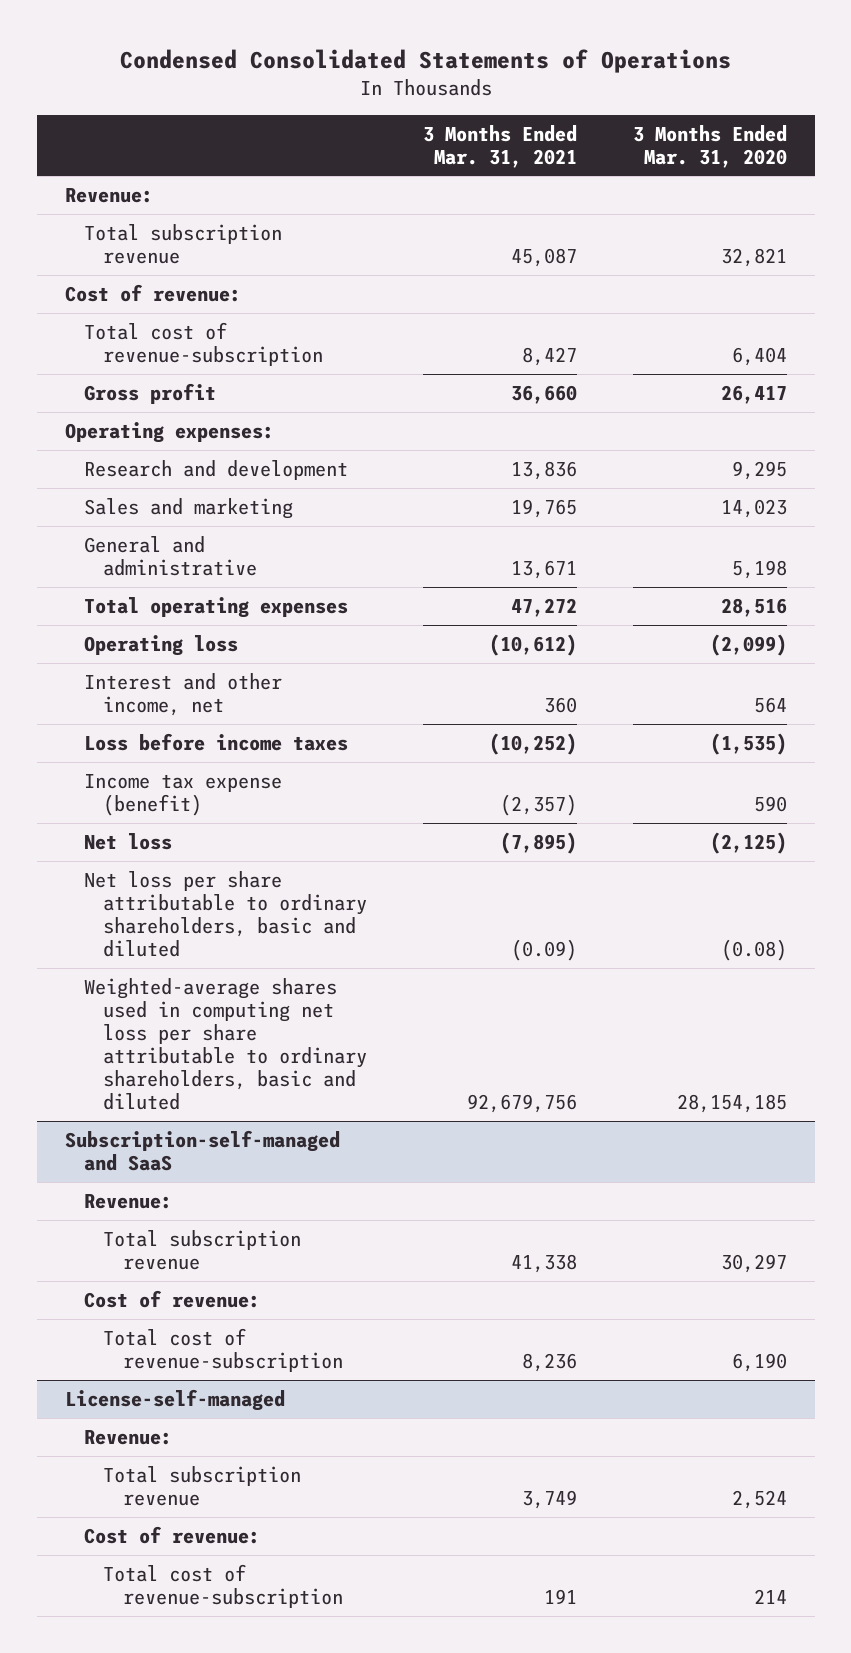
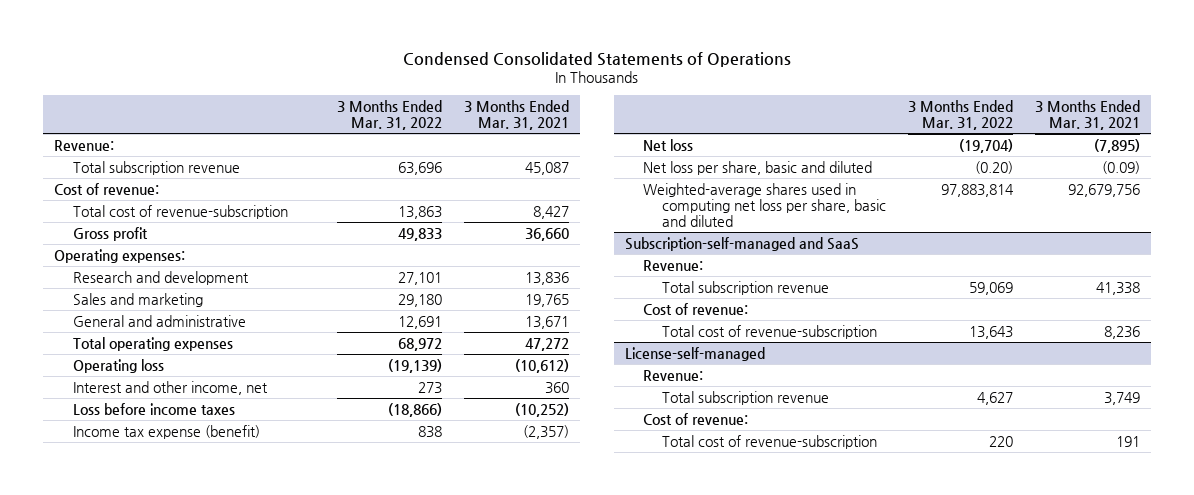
- | 3 Months Ended Mar. 31, 2021 | 3 Months Ended Mar. 31, 2020
+ | 3 Months Ended Mar. 31, 2022 | 3 Months Ended Mar. 31, 2021
- Net loss per share attributable to ordinary shareholders, basic and diluted | (0.09) | (0.08)
- Weighted-average shares used in computing net loss per share attributable to ordinary shareholders, basic and diluted | 92,679,756 | 28,154,185
+ Net loss per share, basic and diluted | (0.20) | (0.09)
+ Weighted-average shares used in computing net loss per share, basic and diluted | 97,883,814 | 92,679,756

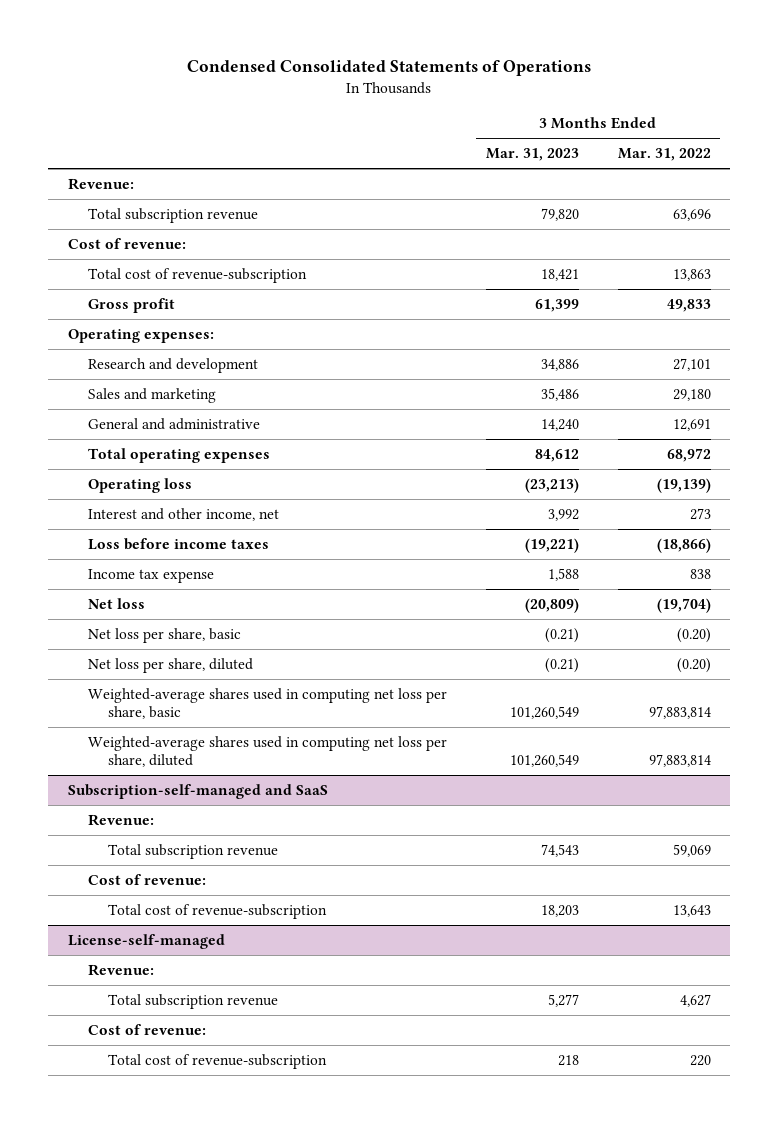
- | 3 Months Ended Mar. 31, 2022 | 3 Months Ended Mar. 31, 2021
+ | 3 Months Ended Mar. 31, 2023 | 3 Months Ended Mar. 31, 2022
- Income tax expense (benefit) | 838 | (2,357)
+ Income tax expense | 1,588 | 838
- Net loss per share, basic and diluted | (0.20) | (0.09)
- Weighted-average shares used in computing net loss per share, basic and diluted | 97,883,814 | 92,679,756
+ Net loss per share, basic | (0.21) | (0.20)
+ Net loss per share, diluted | (0.21) | (0.20)
+ Weighted-average shares used in computing net loss per share, basic | 101,260,549 | 97,883,814
+ Weighted-average shares used in computing net loss per share, diluted | 101,260,549 | 97,883,814

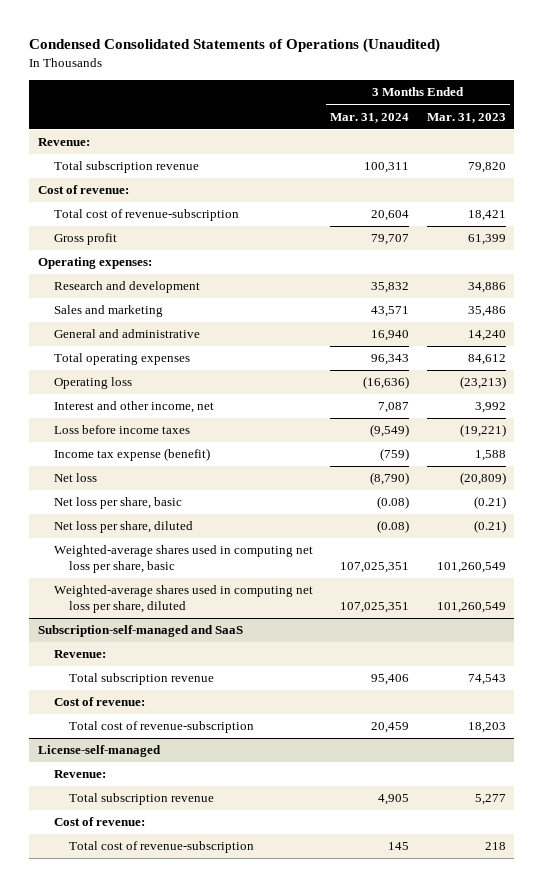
- Condensed Consolidated Statements of Operations
+ Condensed Consolidated Statements of Operations (Unaudited)
- | 3 Months Ended Mar. 31, 2023 | 3 Months Ended Mar. 31, 2022
+ | 3 Months Ended Mar. 31, 2024 | 3 Months Ended Mar. 31, 2023
- Income tax expense | 1,588 | 838
+ Income tax expense (benefit) | (759) | 1,588

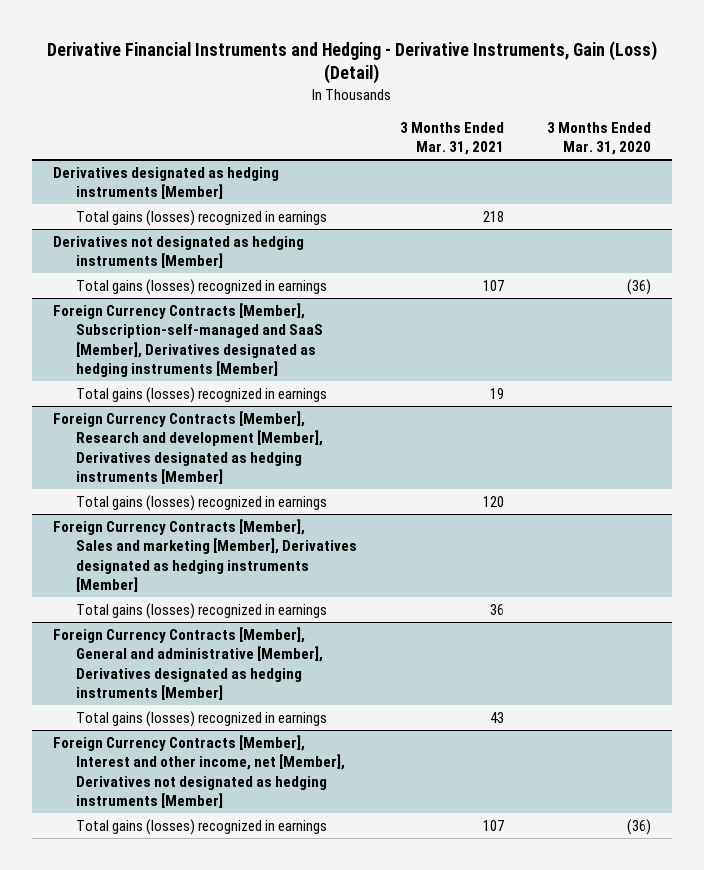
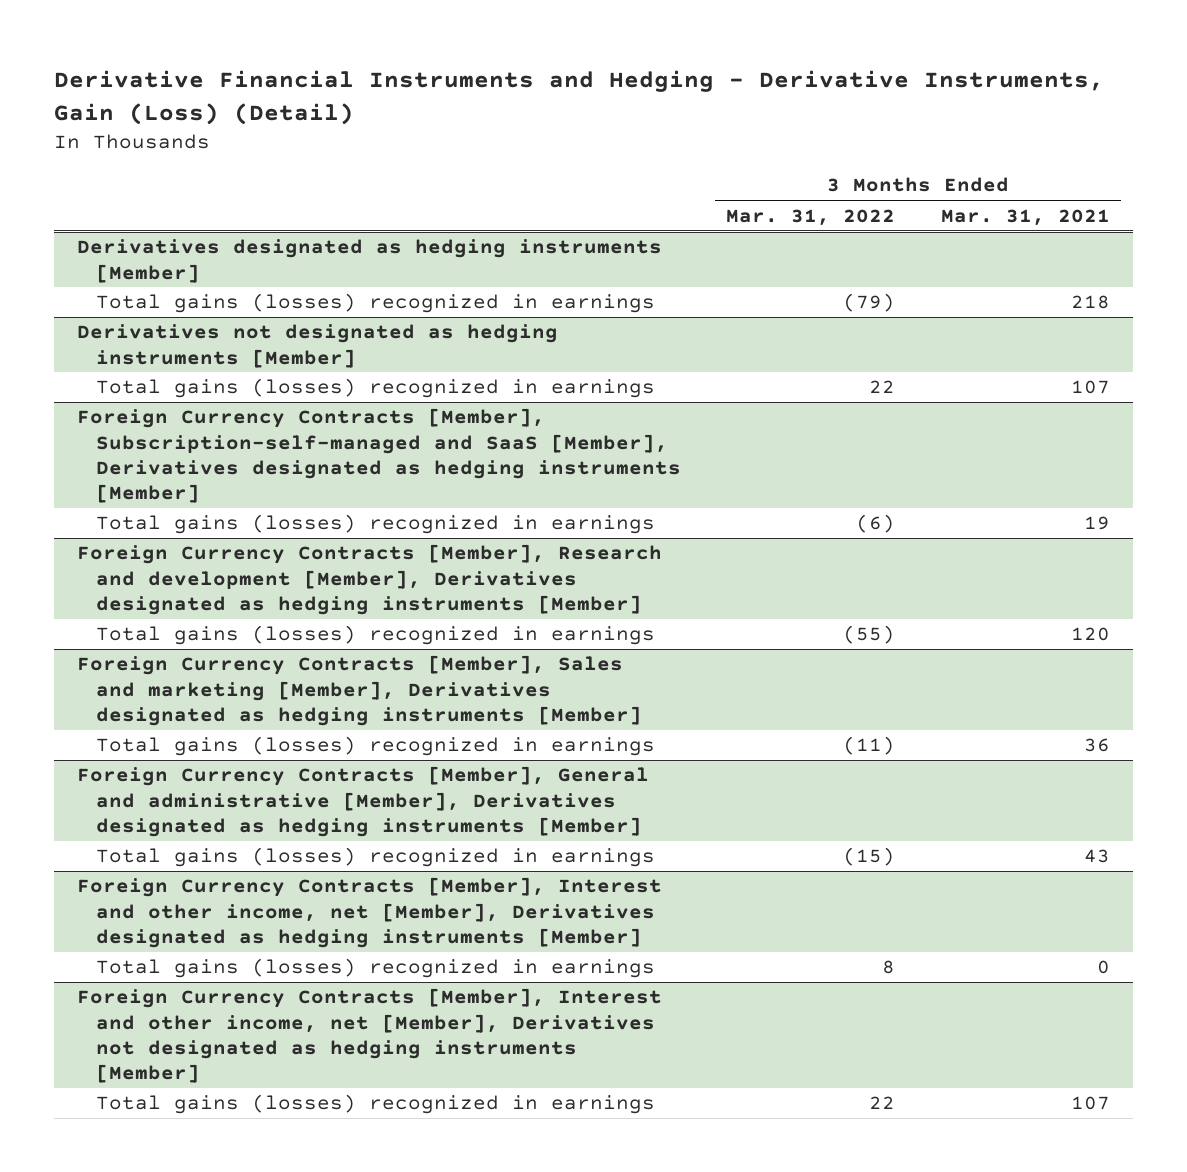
- | 3 Months Ended Mar. 31, 2021 | 3 Months Ended Mar. 31, 2020
+ | 3 Months Ended Mar. 31, 2022 | 3 Months Ended Mar. 31, 2021
+ Foreign Currency Contracts [Member], Interest and other income, net [Member], Derivatives designated as hedging instruments [Member]
+ Total gains (losses) recognized in earnings | 8 | 0

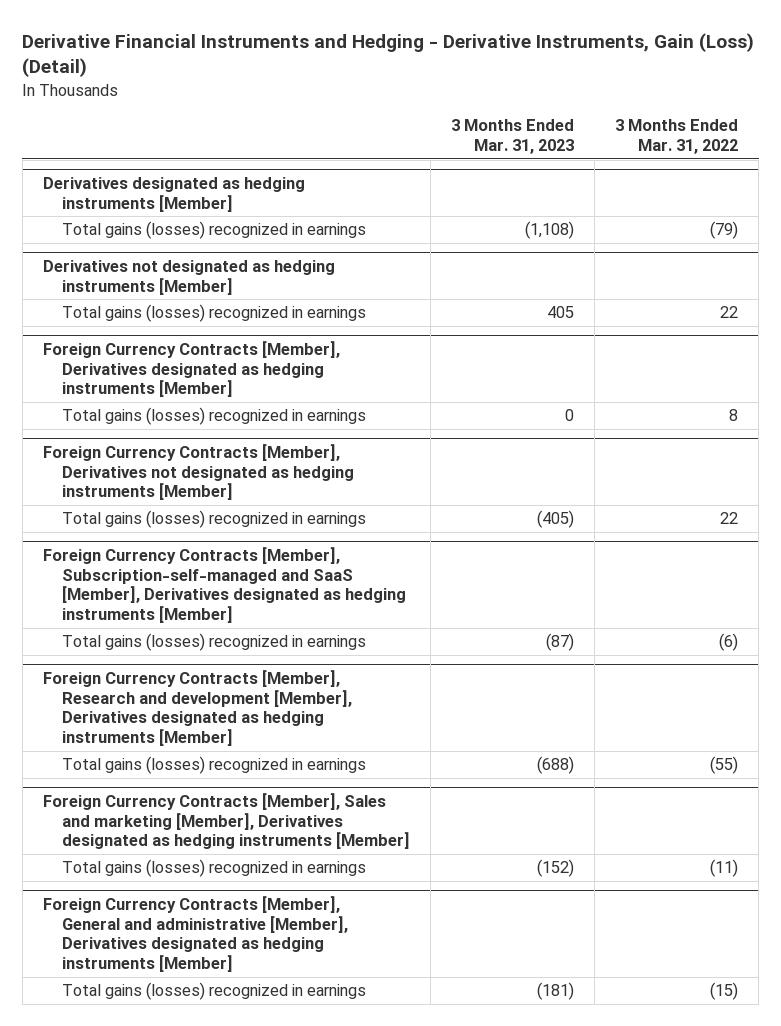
- | 3 Months Ended Mar. 31, 2022 | 3 Months Ended Mar. 31, 2021
+ | 3 Months Ended Mar. 31, 2023 | 3 Months Ended Mar. 31, 2022
+ Foreign Currency Contracts [Member], Derivatives designated as hedging instruments [Member]
+ Total gains (losses) recognized in earnings | 0 | 8
+ Foreign Currency Contracts [Member], Derivatives not designated as hedging instruments [Member]
+ Total gains (losses) recognized in earnings | (405) | 22
- Foreign Currency Contracts [Member], Interest and other income, net [Member], Derivatives designated as hedging instruments [Member]
- Total gains (losses) recognized in earnings | 8 | 0
- Foreign Currency Contracts [Member], Interest and other income, net [Member], Derivatives not designated as hedging instruments [Member]
- Total gains (losses) recognized in earnings | 22 | 107

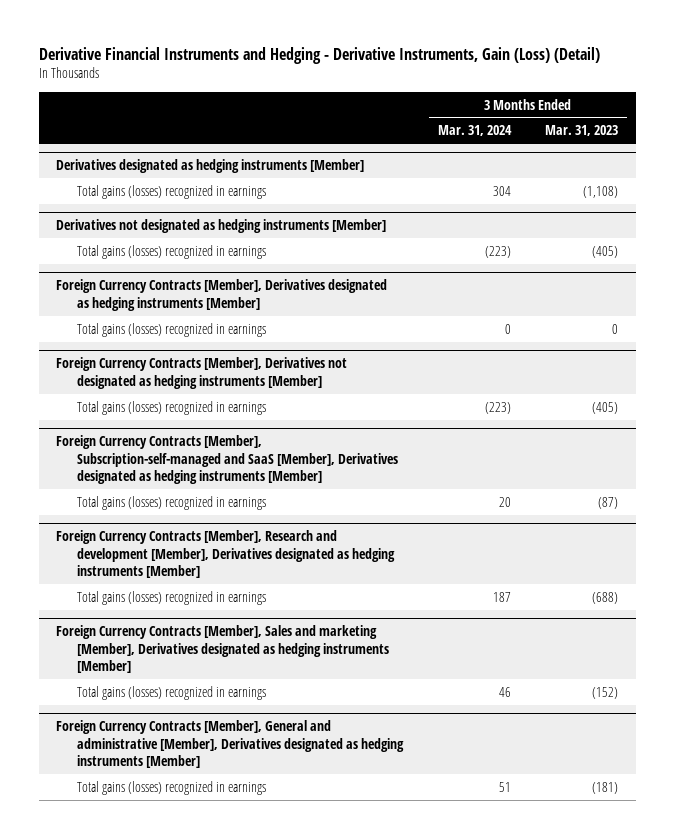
- | 3 Months Ended Mar. 31, 2023 | 3 Months Ended Mar. 31, 2022
+ | 3 Months Ended Mar. 31, 2024 | 3 Months Ended Mar. 31, 2023
@ Derivatives not designated as hedging instruments [Member]
- Total gains (losses) recognized in earnings | 405 | 22
+ Total gains (losses) recognized in earnings | (223) | (405)

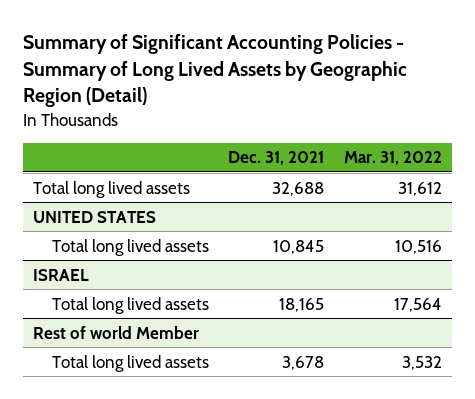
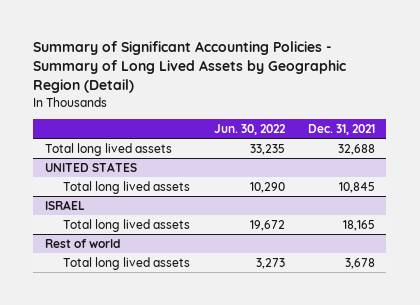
- | Dec. 31, 2021 | Mar. 31, 2022
+ | Jun. 30, 2022 | Dec. 31, 2021
- Rest of world Member
+ Rest of world

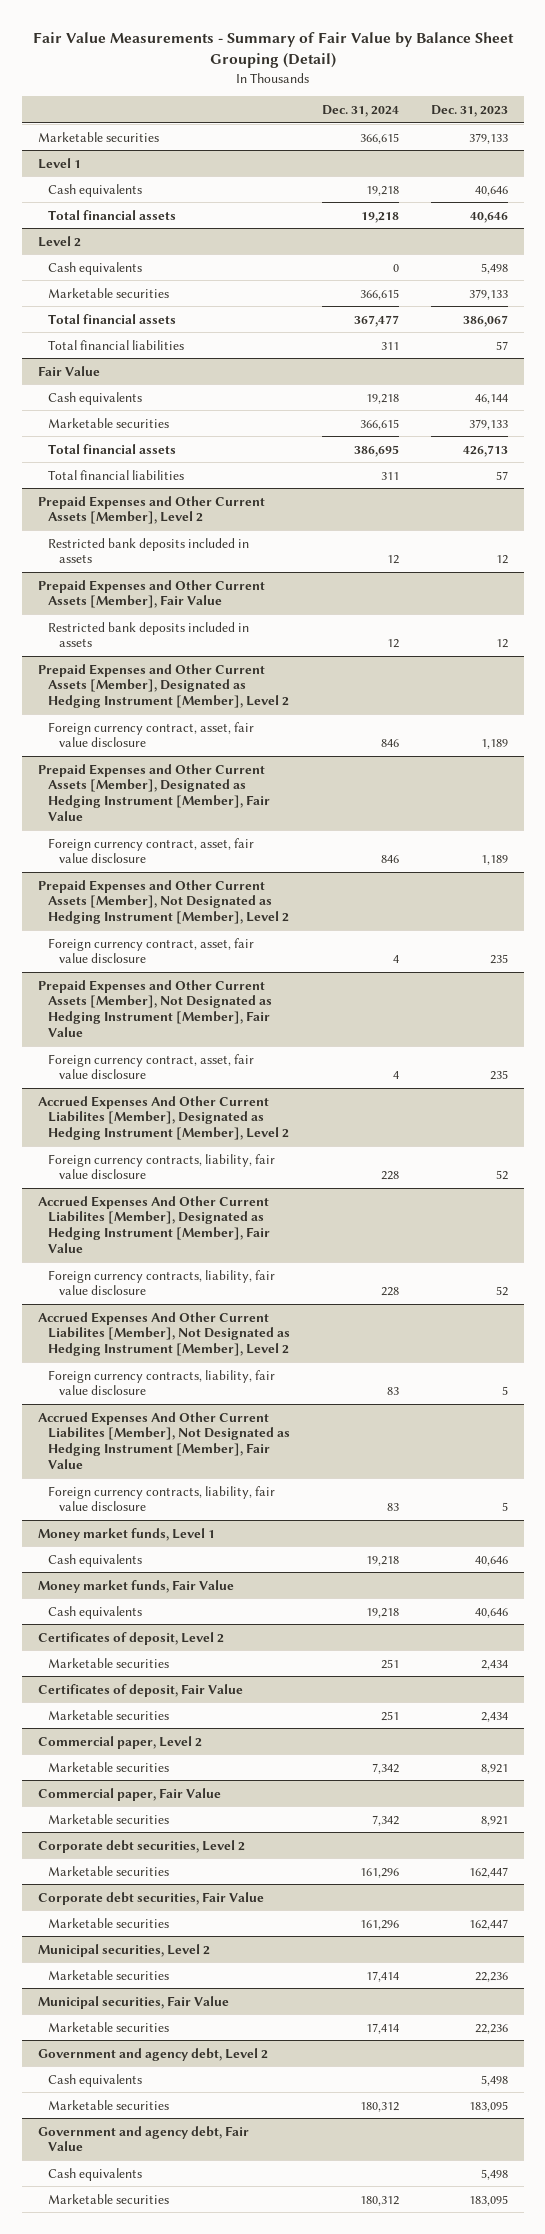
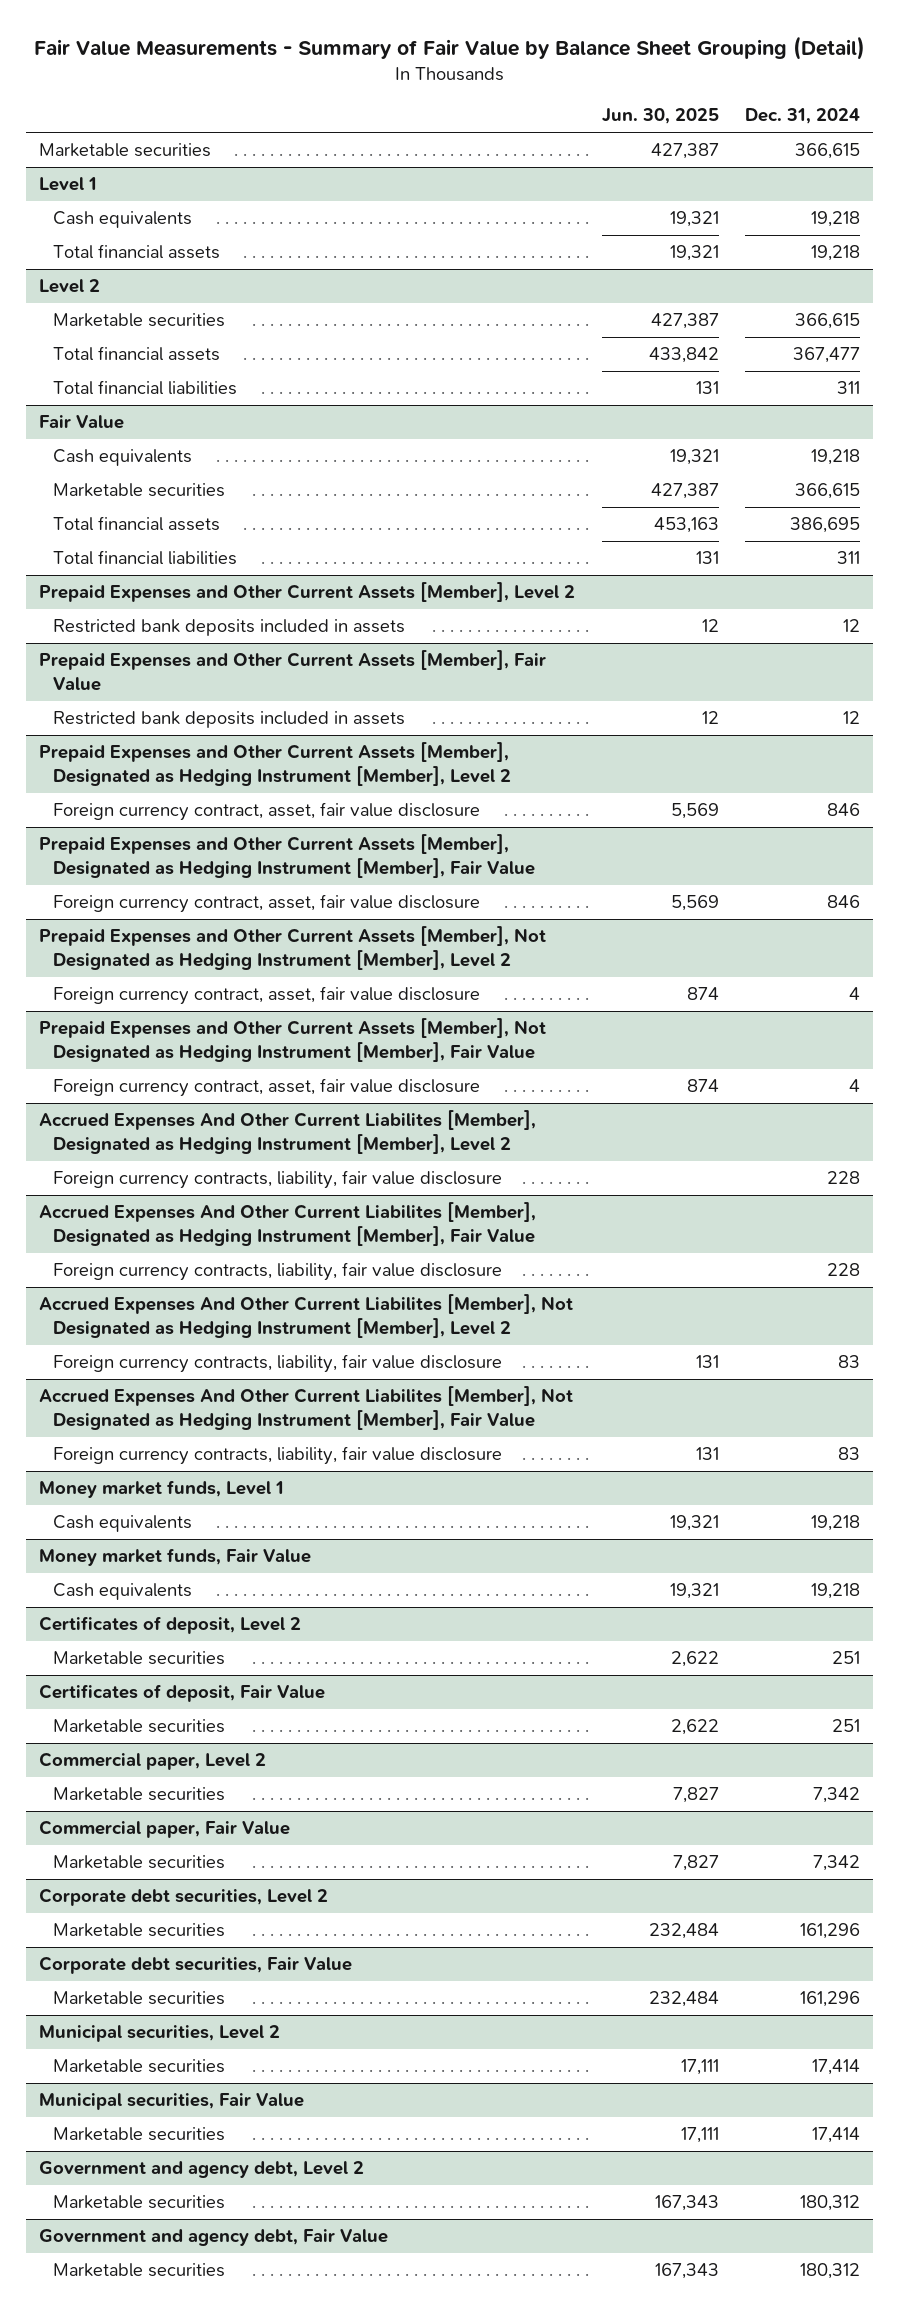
- | Dec. 31, 2024 | Dec. 31, 2023
+ | Jun. 30, 2025 | Dec. 31, 2024
@ Level 2
- Cash equivalents | 0 | 5,498
@ Government and agency debt, Level 2
- Cash equivalents | | 5,498
@ Government and agency debt, Fair Value
- Cash equivalents | | 5,498

